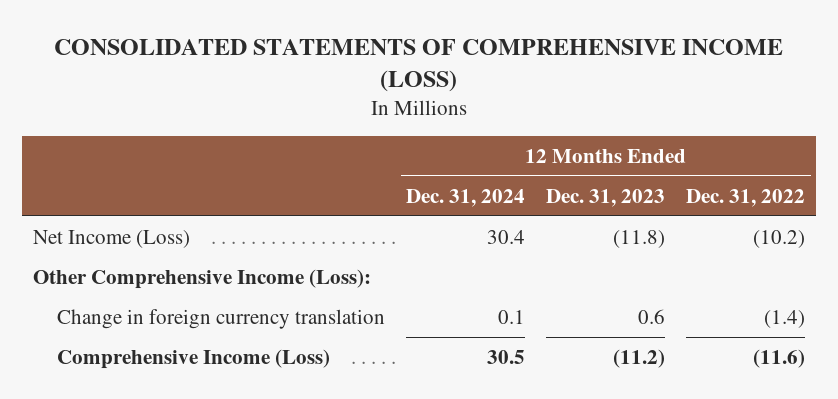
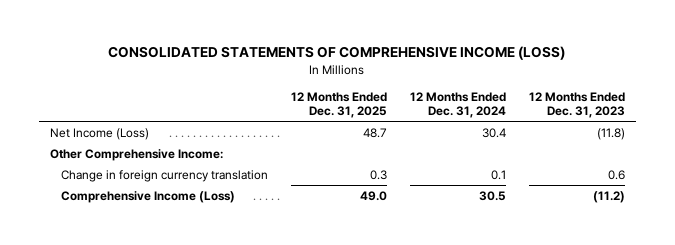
- | 12 Months Ended Dec. 31, 2024 | 12 Months Ended Dec. 31, 2023 | 12 Months Ended Dec. 31, 2022
+ | 12 Months Ended Dec. 31, 2025 | 12 Months Ended Dec. 31, 2024 | 12 Months Ended Dec. 31, 2023
- Other Comprehensive Income (Loss):
+ Other Comprehensive Income:

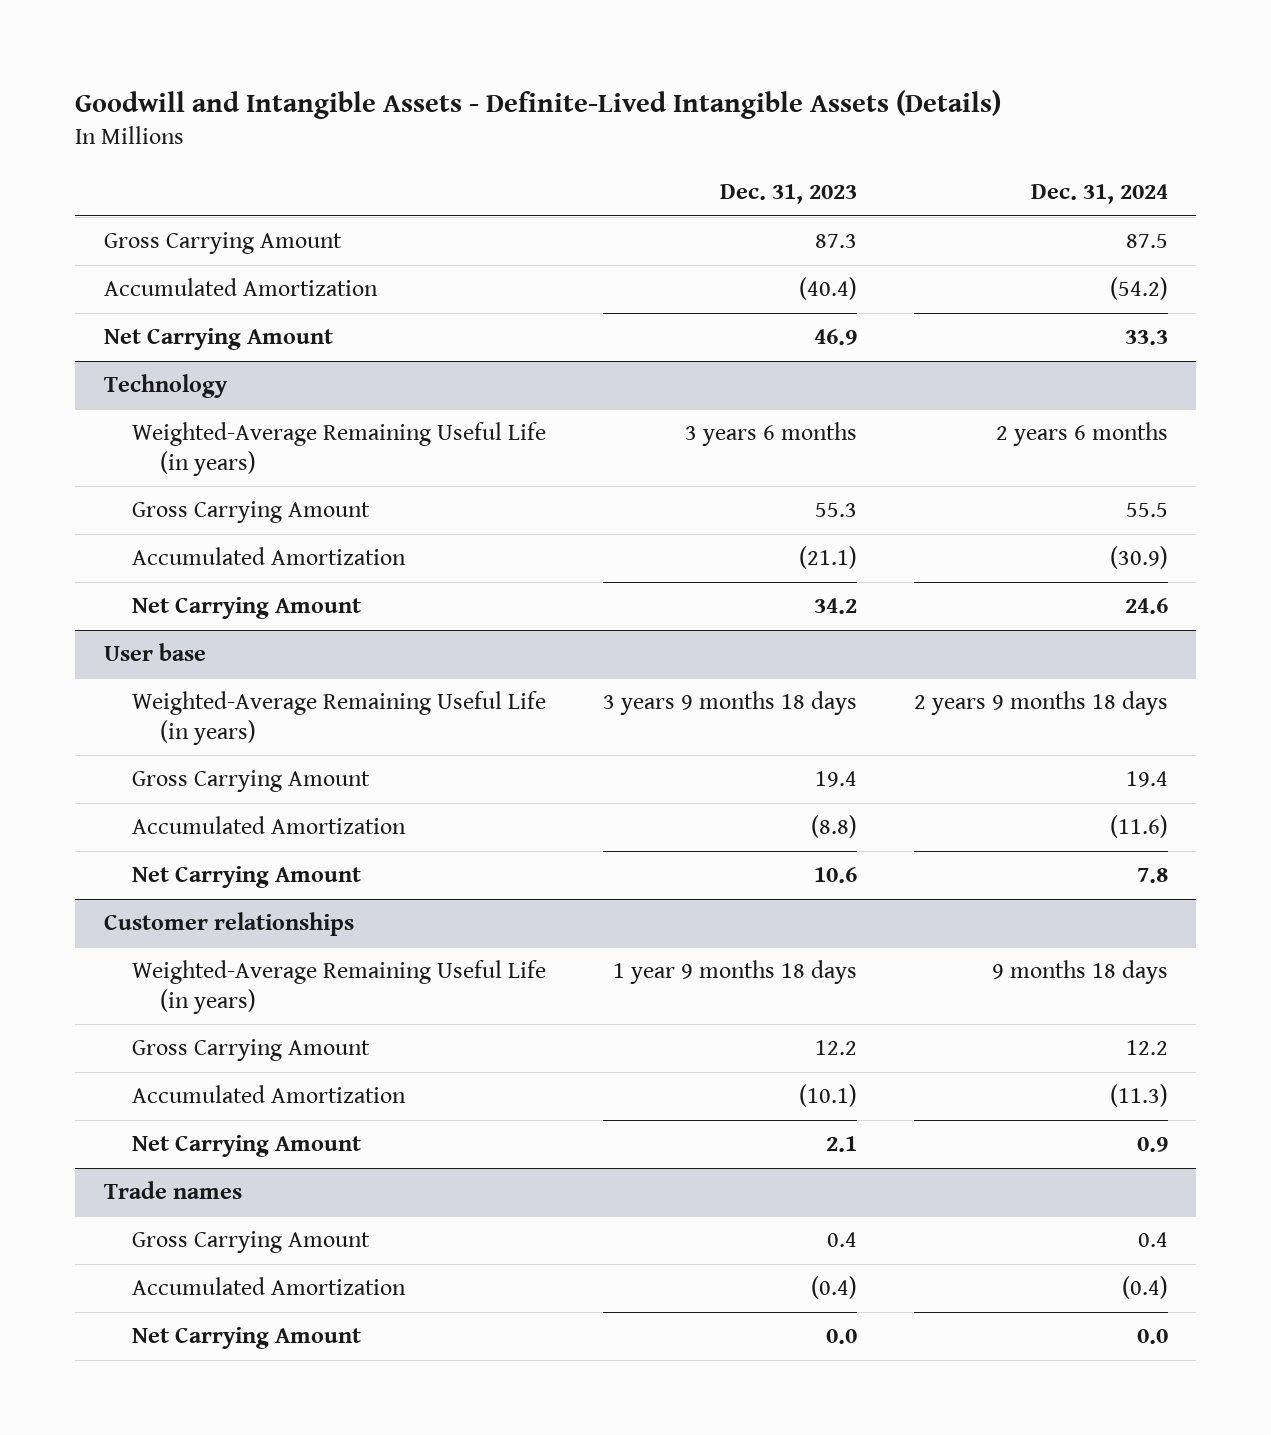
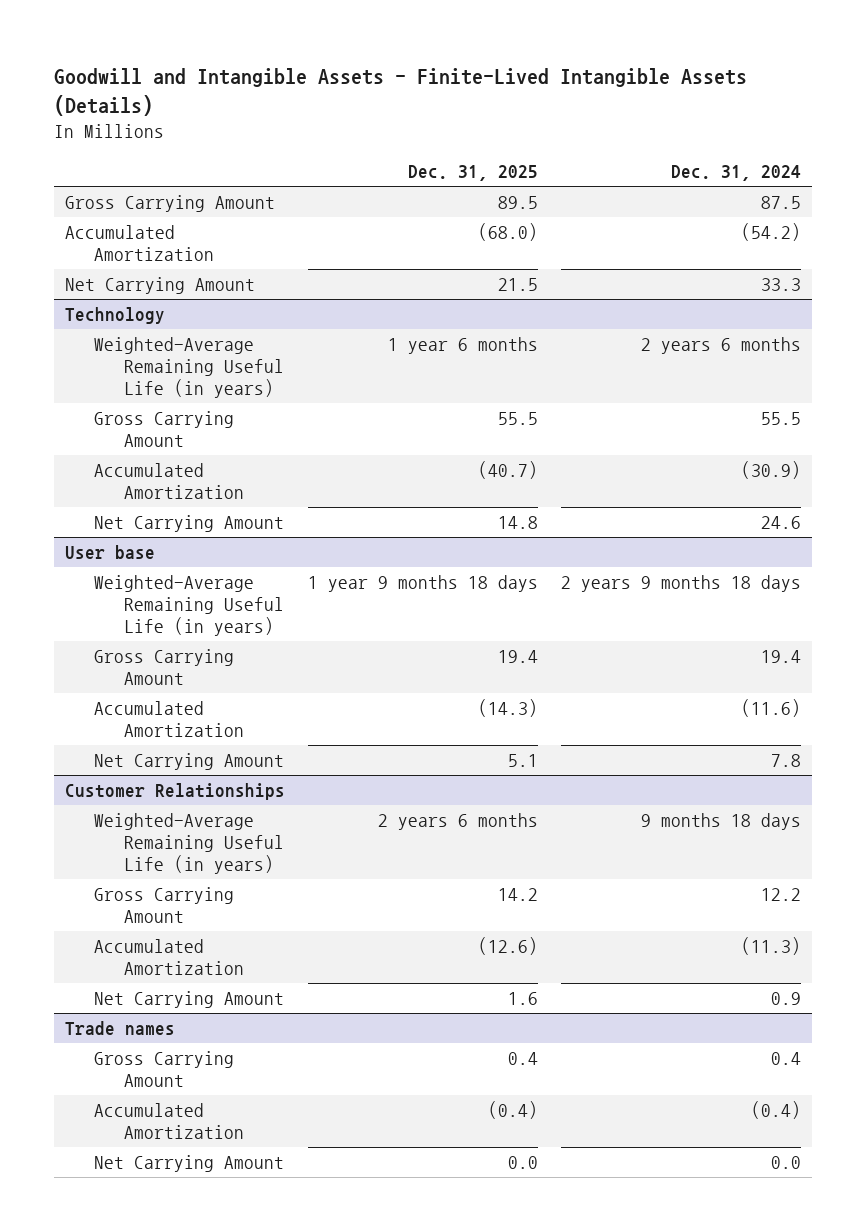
- Goodwill and Intangible Assets - Definite-Lived Intangible Assets (Details)
+ Goodwill and Intangible Assets - Finite-Lived Intangible Assets (Details)
- | Dec. 31, 2023 | Dec. 31, 2024
+ | Dec. 31, 2025 | Dec. 31, 2024
- Customer relationships
+ Customer Relationships

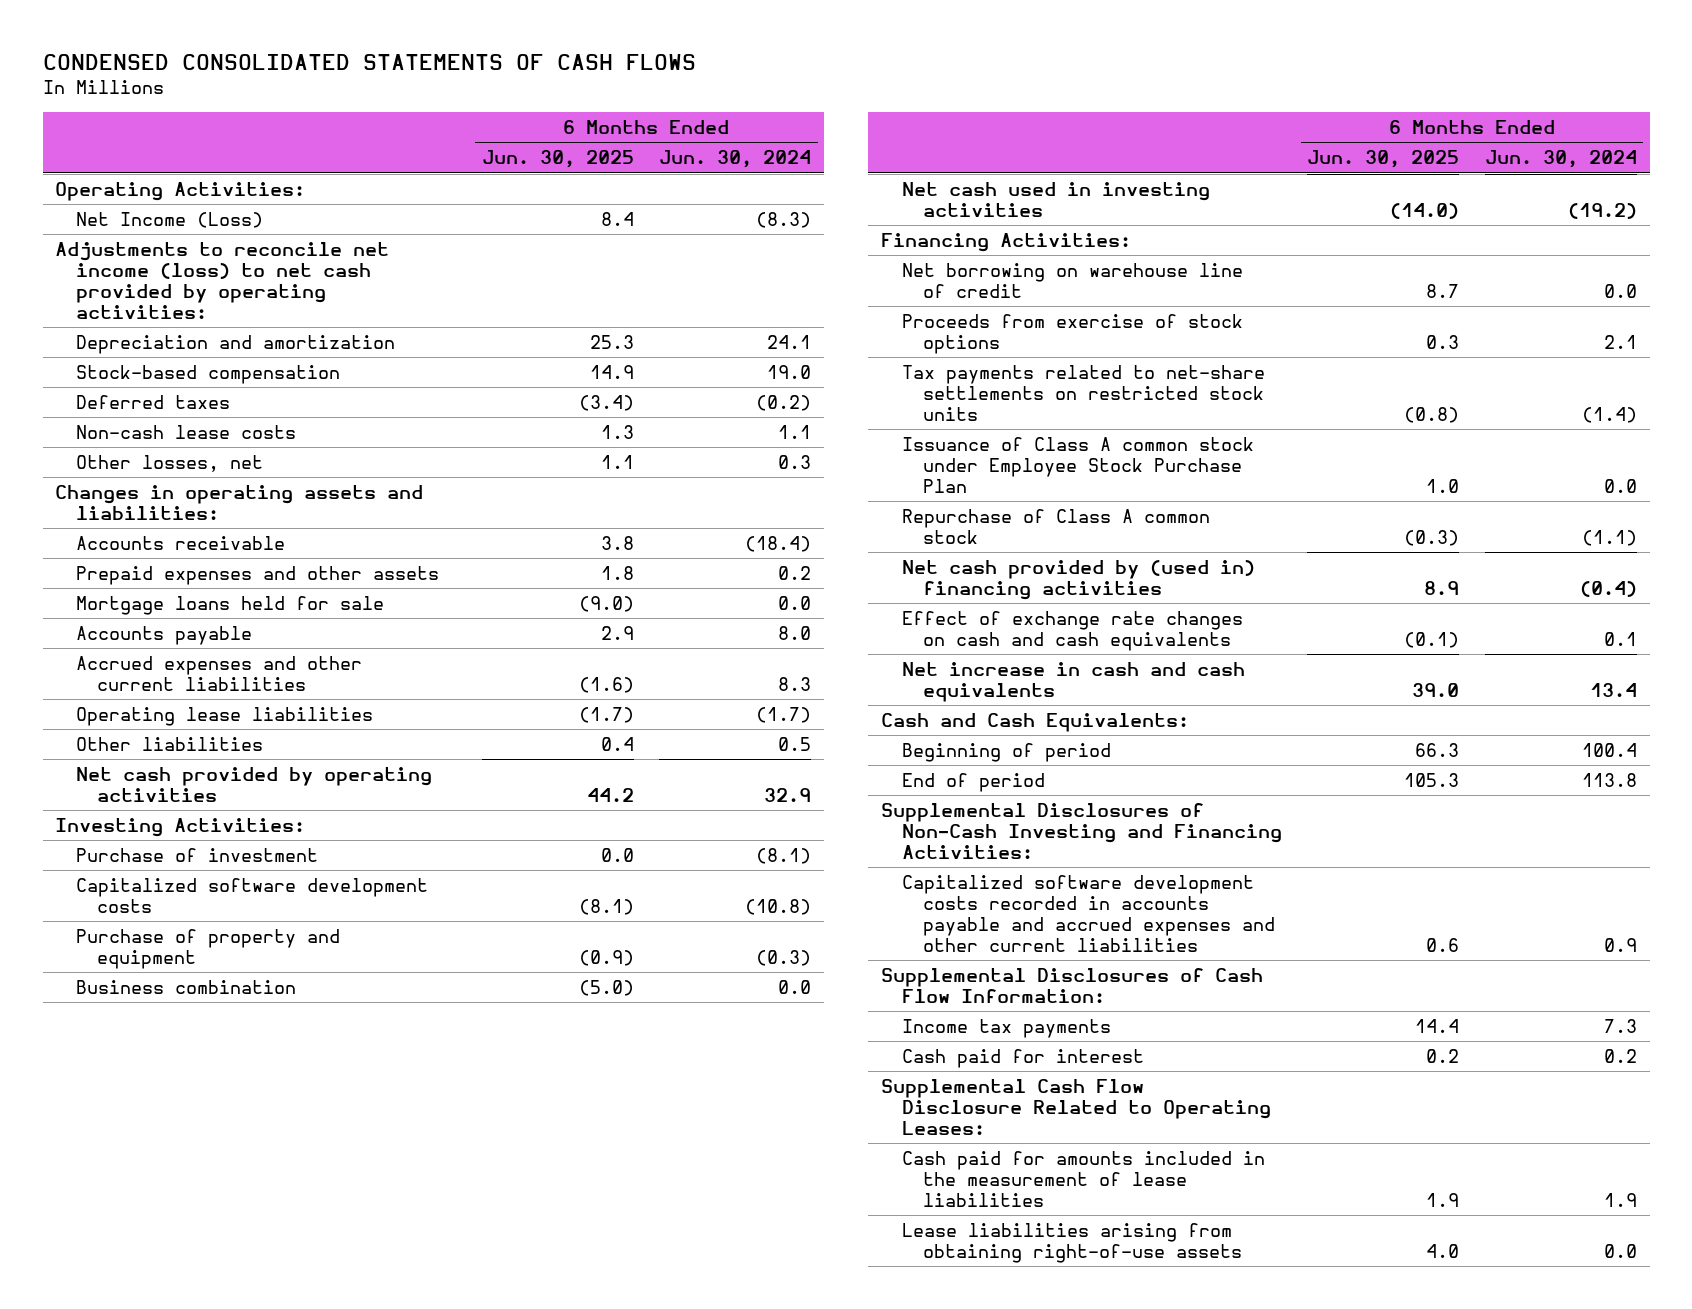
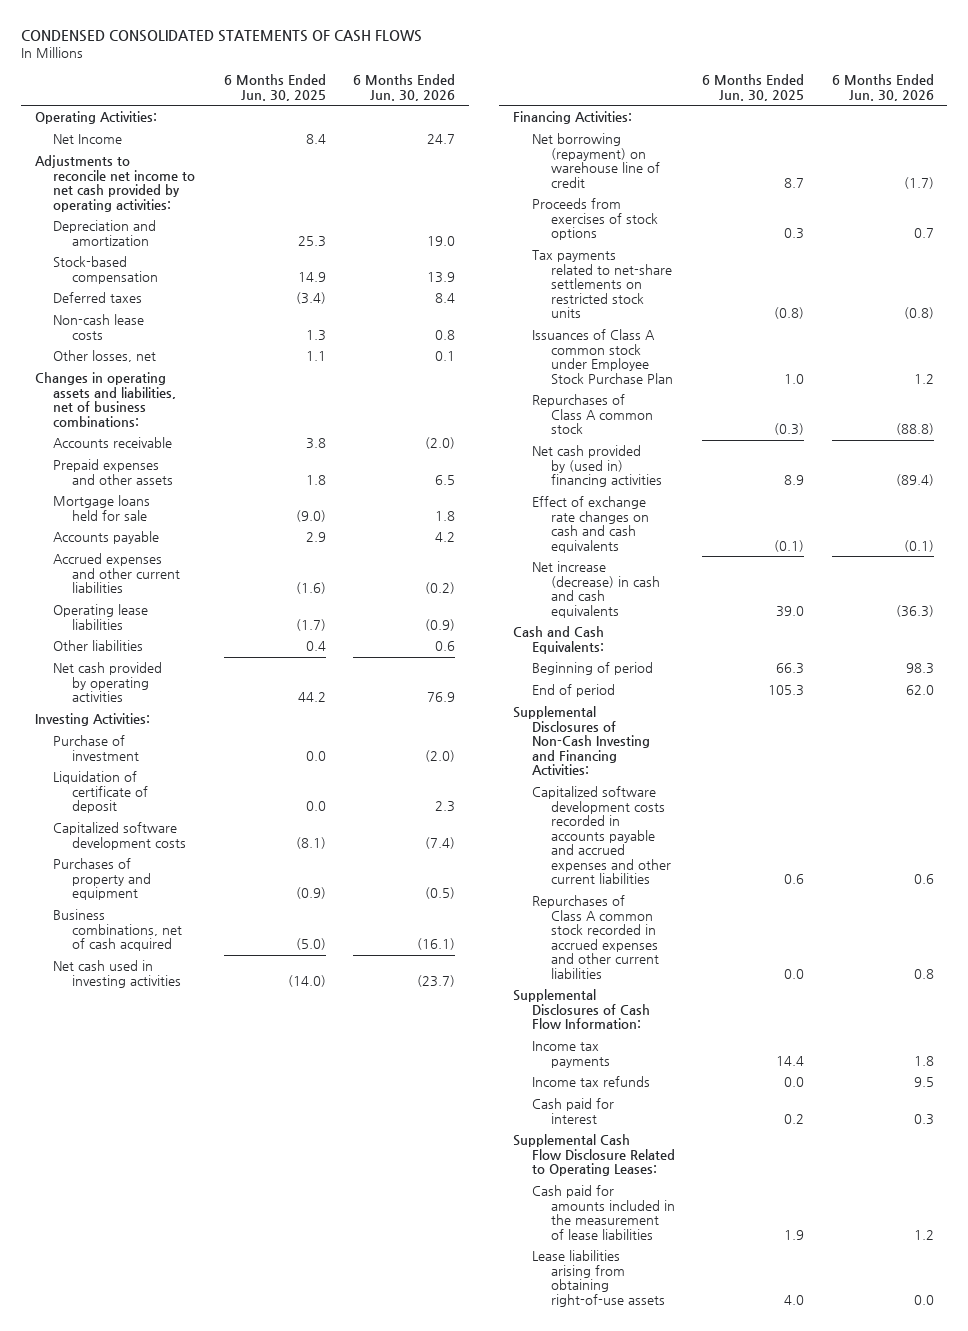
- | 6 Months Ended Jun. 30, 2025 | 6 Months Ended Jun. 30, 2024
+ | 6 Months Ended Jun. 30, 2025 | 6 Months Ended Jun. 30, 2026
- Net Income (Loss) | 8.4 | (8.3)
- Adjustments to reconcile net income (loss) to net cash provided by operating activities:
+ Net Income | 8.4 | 24.7
+ Adjustments to reconcile net income to net cash provided by operating activities:
- Changes in operating assets and liabilities:
+ Changes in operating assets and liabilities, net of business combinations:
+ Liquidation of certificate of deposit | 0.0 | 2.3
- Purchase of property and equipment | (0.9) | (0.3)
- Business combination | (5.0) | 0.0
+ Purchases of property and equipment | (0.9) | (0.5)
+ Business combinations, net of cash acquired | (5.0) | (16.1)
- Net borrowing on warehouse line of credit | 8.7 | 0.0
- Proceeds from exercise of stock options | 0.3 | 2.1
+ Net borrowing (repayment) on warehouse line of credit | 8.7 | (1.7)
+ Proceeds from exercises of stock options | 0.3 | 0.7
- Issuance of Class A common stock under Employee Stock Purchase Plan | 1.0 | 0.0
- Repurchase of Class A common stock | (0.3) | (1.1)
+ Issuances of Class A common stock under Employee Stock Purchase Plan | 1.0 | 1.2
+ Repurchases of Class A common stock | (0.3) | (88.8)
- Net increase in cash and cash equivalents | 39.0 | 13.4
+ Net increase (decrease) in cash and cash equivalents | 39.0 | (36.3)
+ Repurchases of Class A common stock recorded in accrued expenses and other current liabilities | 0.0 | 0.8
+ Income tax refunds | 0.0 | 9.5

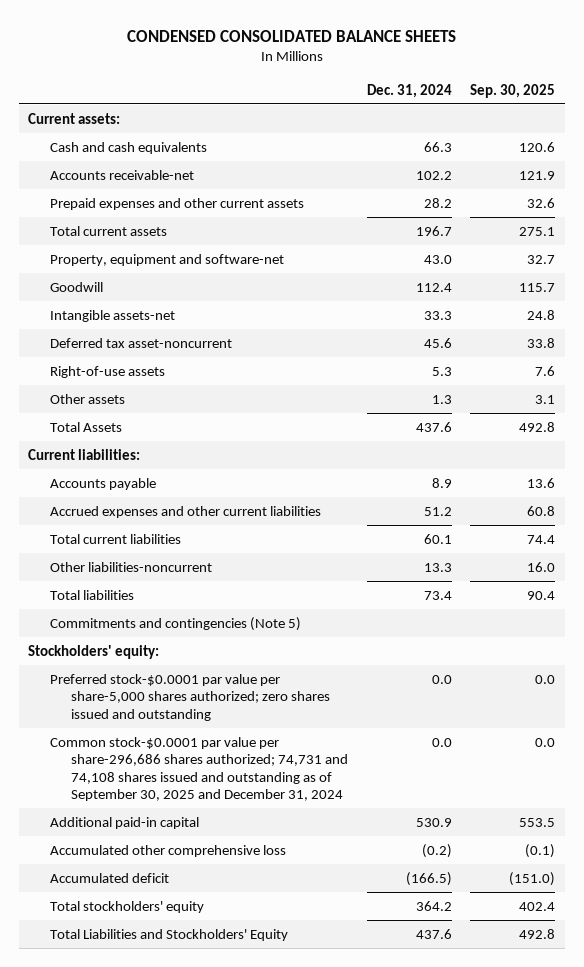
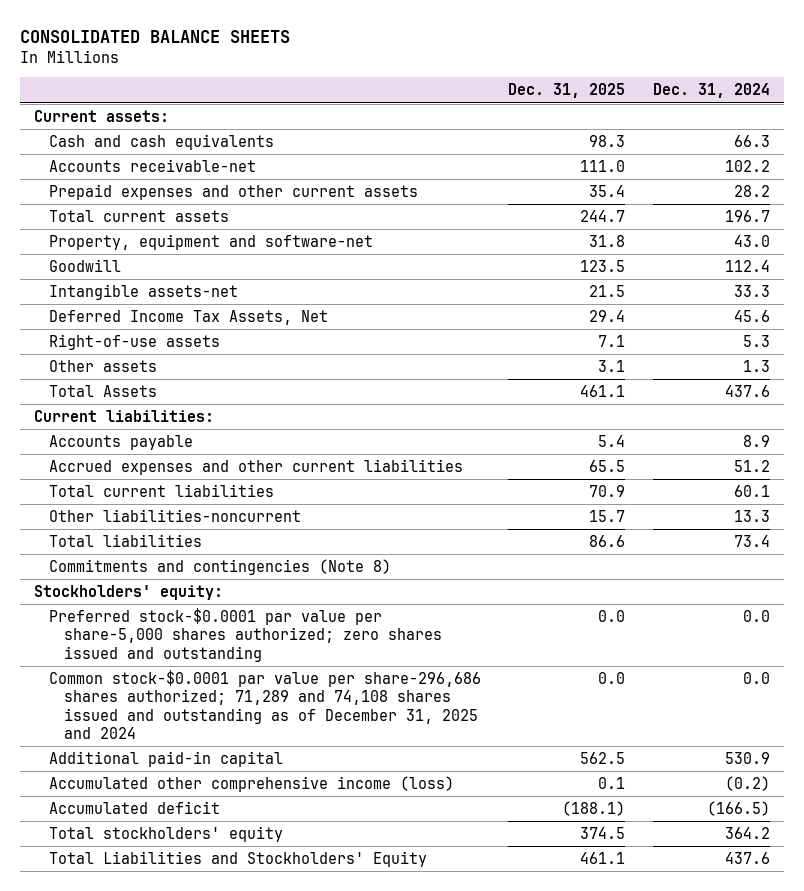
- CONDENSED CONSOLIDATED BALANCE SHEETS
+ CONSOLIDATED BALANCE SHEETS
- | Dec. 31, 2024 | Sep. 30, 2025
+ | Dec. 31, 2025 | Dec. 31, 2024
- Deferred tax asset-noncurrent | 45.6 | 33.8
+ Deferred Income Tax Assets, Net | 29.4 | 45.6
- Commitments and contingencies (Note 5)
+ Commitments and contingencies (Note 8)
- Common stock-$0.0001 par value per share-296,686 shares authorized; 74,731 and 74,108 shares issued and outstanding as of September 30, 2025 and December 31, 2024 | 0.0 | 0.0
+ Common stock-$0.0001 par value per share-296,686 shares authorized; 71,289 and 74,108 shares issued and outstanding as of December 31, 2025 and 2024 | 0.0 | 0.0
- Accumulated other comprehensive loss | (0.2) | (0.1)
+ Accumulated other comprehensive income (loss) | 0.1 | (0.2)

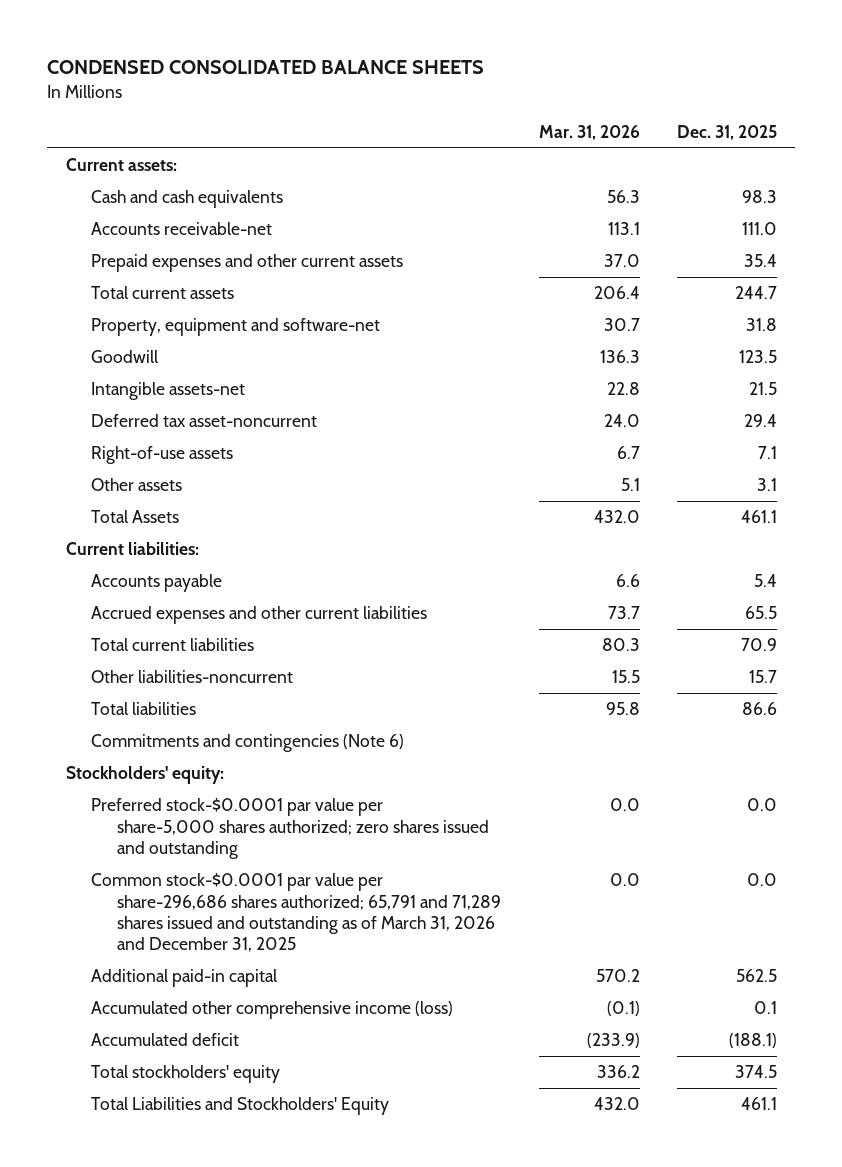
- CONSOLIDATED BALANCE SHEETS
+ CONDENSED CONSOLIDATED BALANCE SHEETS
- | Dec. 31, 2025 | Dec. 31, 2024
+ | Mar. 31, 2026 | Dec. 31, 2025
- Deferred Income Tax Assets, Net | 29.4 | 45.6
+ Deferred tax asset-noncurrent | 24.0 | 29.4
- Commitments and contingencies (Note 8)
+ Commitments and contingencies (Note 6)
- Common stock-$0.0001 par value per share-296,686 shares authorized; 71,289 and 74,108 shares issued and outstanding as of December 31, 2025 and 2024 | 0.0 | 0.0
+ Common stock-$0.0001 par value per share-296,686 shares authorized; 65,791 and 71,289 shares issued and outstanding as of March 31, 2026 and December 31, 2025 | 0.0 | 0.0

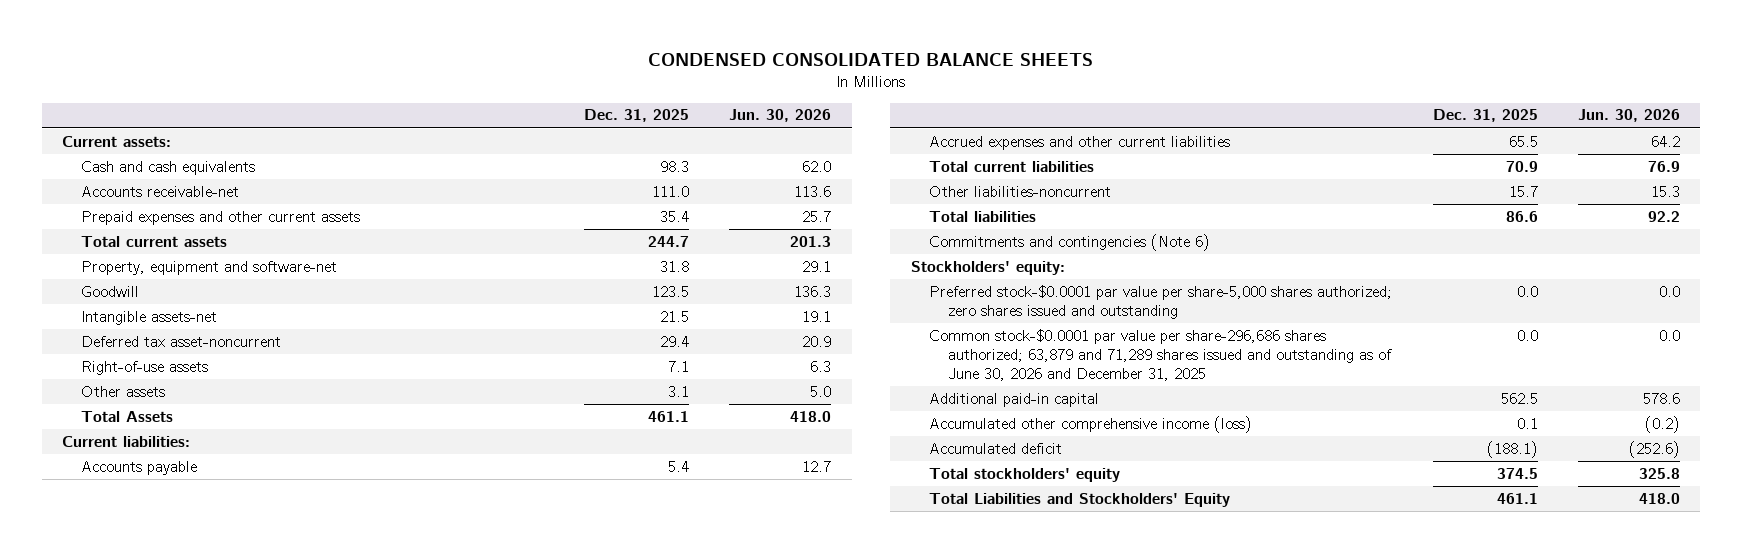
- | Mar. 31, 2026 | Dec. 31, 2025
+ | Dec. 31, 2025 | Jun. 30, 2026
- Common stock-$0.0001 par value per share-296,686 shares authorized; 65,791 and 71,289 shares issued and outstanding as of March 31, 2026 and December 31, 2025 | 0.0 | 0.0
+ Common stock-$0.0001 par value per share-296,686 shares authorized; 63,879 and 71,289 shares issued and outstanding as of June 30, 2026 and December 31, 2025 | 0.0 | 0.0

